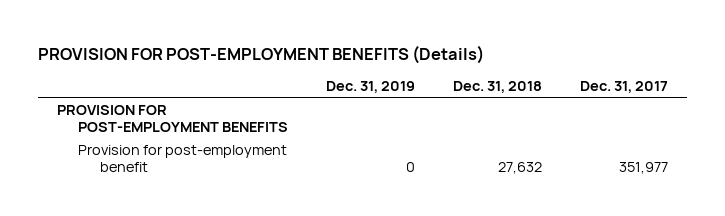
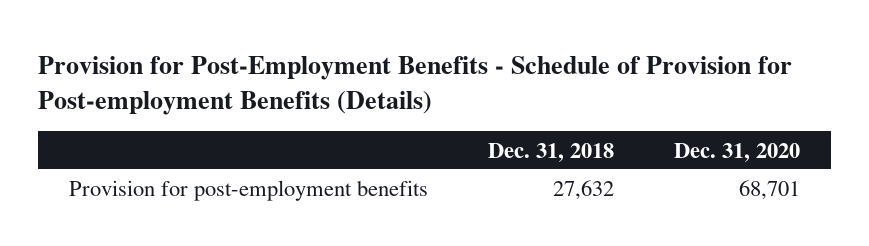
- PROVISION FOR POST-EMPLOYMENT BENEFITS (Details)
+ Provision for Post-Employment Benefits - Schedule of Provision for Post-employment Benefits (Details)
- | Dec. 31, 2019 | Dec. 31, 2018 | Dec. 31, 2017
+ | Dec. 31, 2018 | Dec. 31, 2020
- PROVISION FOR POST-EMPLOYMENT BENEFITS
- Provision for post-employment benefit | 0 | 27,632 | 351,977
+ Provision for post-employment benefits | 27,632 | 68,701

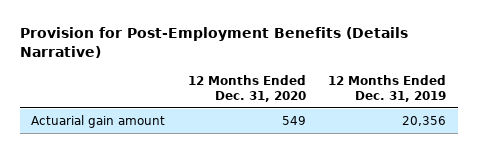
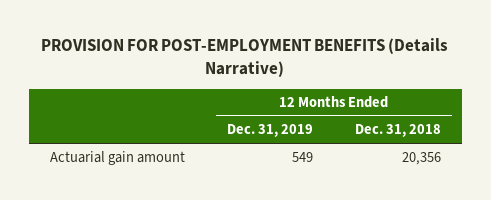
- Provision for Post-Employment Benefits (Details Narrative)
+ PROVISION FOR POST-EMPLOYMENT BENEFITS (Details Narrative)
- | 12 Months Ended Dec. 31, 2020 | 12 Months Ended Dec. 31, 2019
+ | 12 Months Ended Dec. 31, 2019 | 12 Months Ended Dec. 31, 2018
- Actuarial gain amount | 549 | 20,356
+ Actuarial gain amount | 549 | 20,356

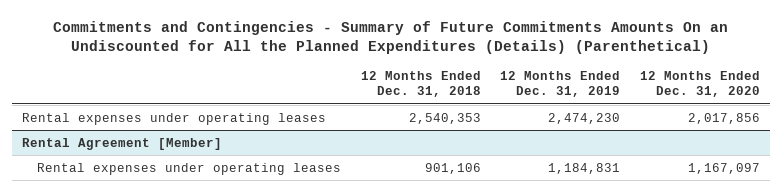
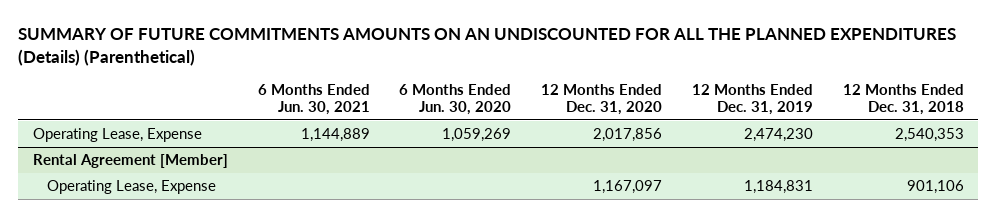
- Commitments and Contingencies - Summary of Future Commitments Amounts On an Undiscounted for All the Planned Expenditures (Details) (Parenthetical)
+ SUMMARY OF FUTURE COMMITMENTS AMOUNTS ON AN UNDISCOUNTED FOR ALL THE PLANNED EXPENDITURES (Details) (Parenthetical)
- | 12 Months Ended Dec. 31, 2018 | 12 Months Ended Dec. 31, 2019 | 12 Months Ended Dec. 31, 2020
+ | 6 Months Ended Jun. 30, 2021 | 6 Months Ended Jun. 30, 2020 | 12 Months Ended Dec. 31, 2020 | 12 Months Ended Dec. 31, 2019 | 12 Months Ended Dec. 31, 2018
- Rental expenses under operating leases | 2,540,353 | 2,474,230 | 2,017,856
+ Operating Lease, Expense | 1,144,889 | 1,059,269 | 2,017,856 | 2,474,230 | 2,540,353
@ Rental Agreement [Member]
- Rental expenses under operating leases | 901,106 | 1,184,831 | 1,167,097
+ Operating Lease, Expense | | | 1,167,097 | 1,184,831 | 901,106

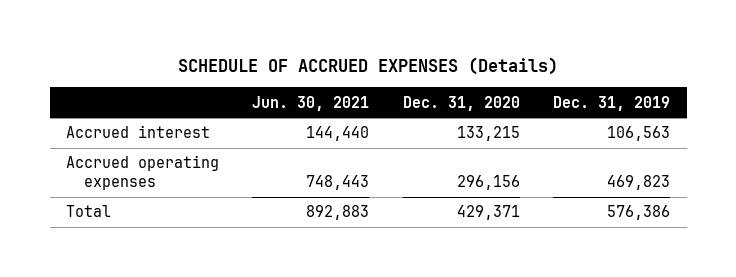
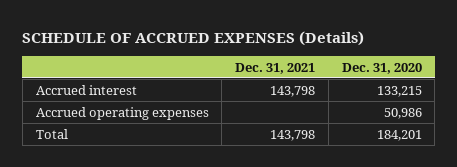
- | Jun. 30, 2021 | Dec. 31, 2020 | Dec. 31, 2019
+ | Dec. 31, 2021 | Dec. 31, 2020
- Accrued operating expenses | 748,443 | 296,156 | 469,823
- Total | 892,883 | 429,371 | 576,386
+ Accrued operating expenses | | 50,986
+ Total | 143,798 | 184,201

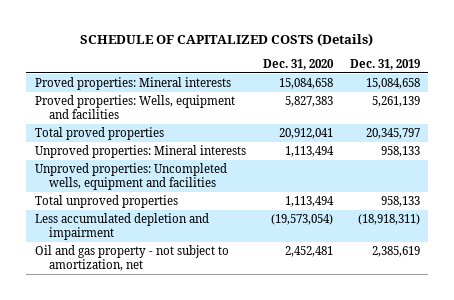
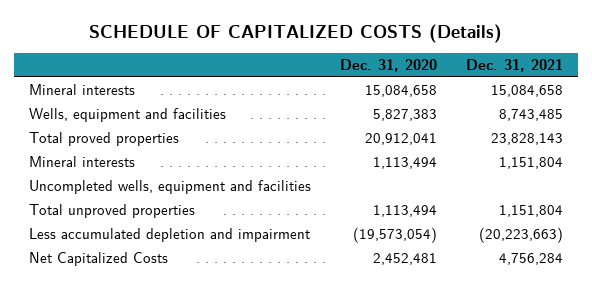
- | Dec. 31, 2020 | Dec. 31, 2019
+ | Dec. 31, 2020 | Dec. 31, 2021
- Proved properties: Mineral interests | 15,084,658 | 15,084,658
- Proved properties: Wells, equipment and facilities | 5,827,383 | 5,261,139
+ Mineral interests | 15,084,658 | 15,084,658
+ Wells, equipment and facilities | 5,827,383 | 8,743,485
- Unproved properties: Mineral interests | 1,113,494 | 958,133
- Unproved properties: Uncompleted wells, equipment and facilities
+ Mineral interests | 1,113,494 | 1,151,804
+ Uncompleted wells, equipment and facilities
- Oil and gas property - not subject to amortization, net | 2,452,481 | 2,385,619
+ Net Capitalized Costs | 2,452,481 | 4,756,284

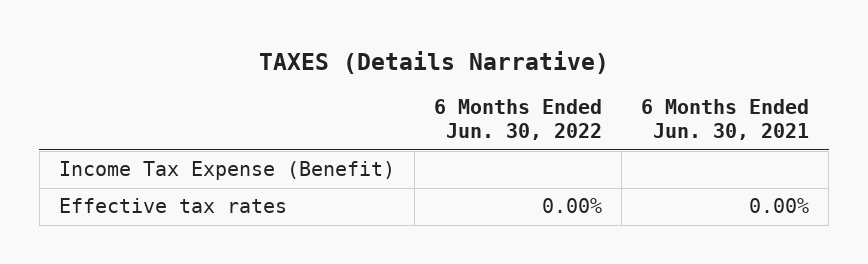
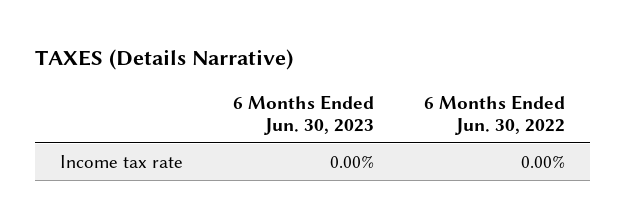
- | 6 Months Ended Jun. 30, 2022 | 6 Months Ended Jun. 30, 2021
+ | 6 Months Ended Jun. 30, 2023 | 6 Months Ended Jun. 30, 2022
- Income Tax Expense (Benefit)
- Effective tax rates | 0.00% | 0.00%
+ Income tax rate | 0.00% | 0.00%

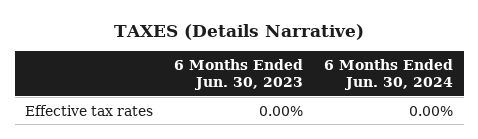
- | 6 Months Ended Jun. 30, 2023 | 6 Months Ended Jun. 30, 2022
+ | 6 Months Ended Jun. 30, 2023 | 6 Months Ended Jun. 30, 2024
- Income tax rate | 0.00% | 0.00%
+ Effective tax rates | 0.00% | 0.00%

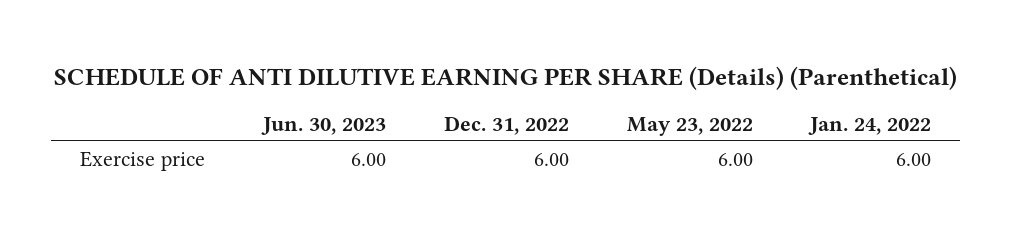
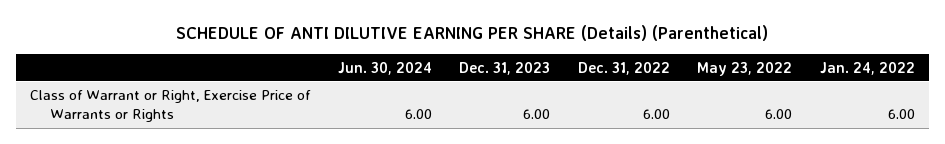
- | Jun. 30, 2023 | Dec. 31, 2022 | May 23, 2022 | Jan. 24, 2022
+ | Jun. 30, 2024 | Dec. 31, 2023 | Dec. 31, 2022 | May 23, 2022 | Jan. 24, 2022
- Exercise price | 6.00 | 6.00 | 6.00 | 6.00
+ Class of Warrant or Right, Exercise Price of Warrants or Rights | 6.00 | 6.00 | 6.00 | 6.00 | 6.00

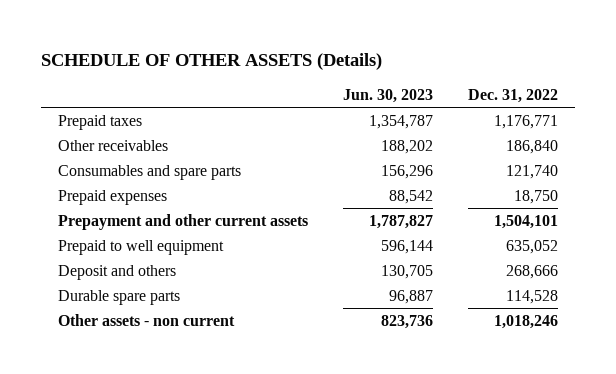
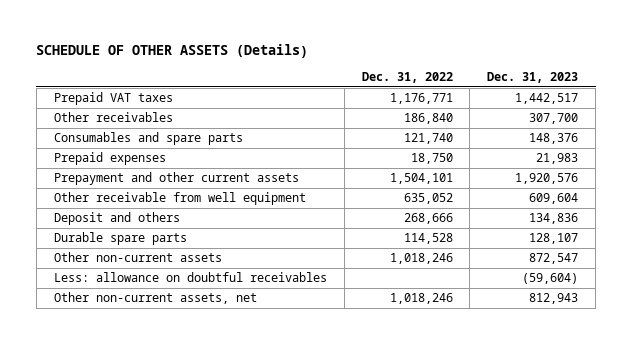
- | Jun. 30, 2023 | Dec. 31, 2022
+ | Dec. 31, 2022 | Dec. 31, 2023
- Prepaid taxes | 1,354,787 | 1,176,771
+ Prepaid VAT taxes | 1,176,771 | 1,442,517
- Prepaid to well equipment | 596,144 | 635,052
+ Other receivable from well equipment | 635,052 | 609,604
- Other assets - non current | 823,736 | 1,018,246
+ Other non-current assets | 1,018,246 | 872,547
+ Less: allowance on doubtful receivables | | (59,604)
+ Other non-current assets, net | 1,018,246 | 812,943

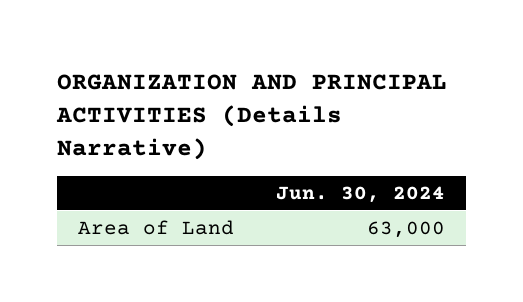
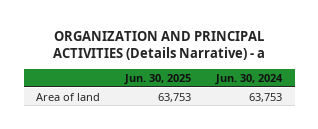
- ORGANIZATION AND PRINCIPAL ACTIVITIES (Details Narrative)
+ ORGANIZATION AND PRINCIPAL ACTIVITIES (Details Narrative) - a
- | Jun. 30, 2024
+ | Jun. 30, 2025 | Jun. 30, 2024
- Area of Land | 63,000
+ Area of land | 63,753 | 63,753

